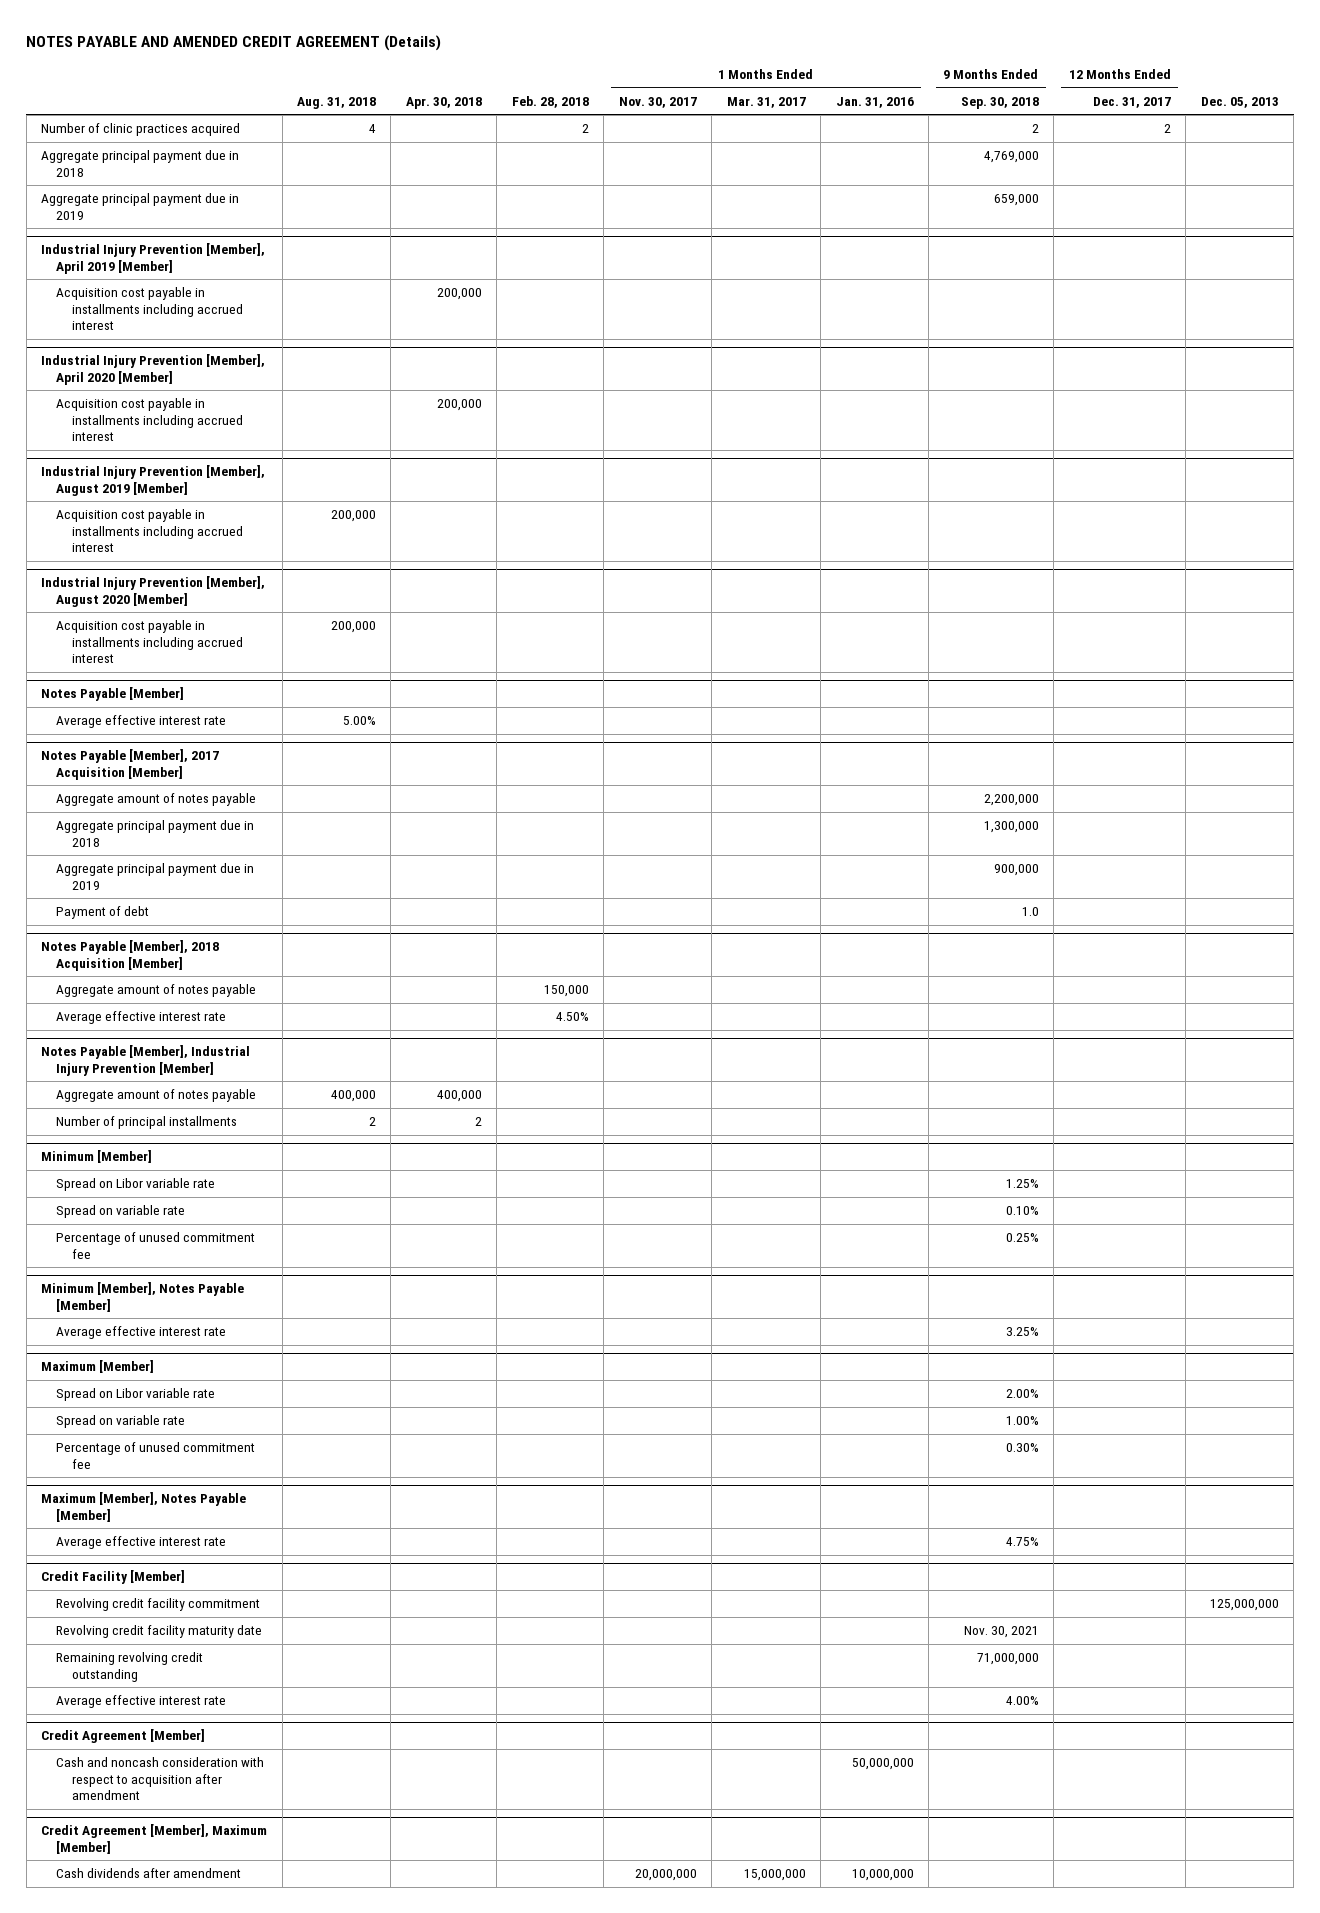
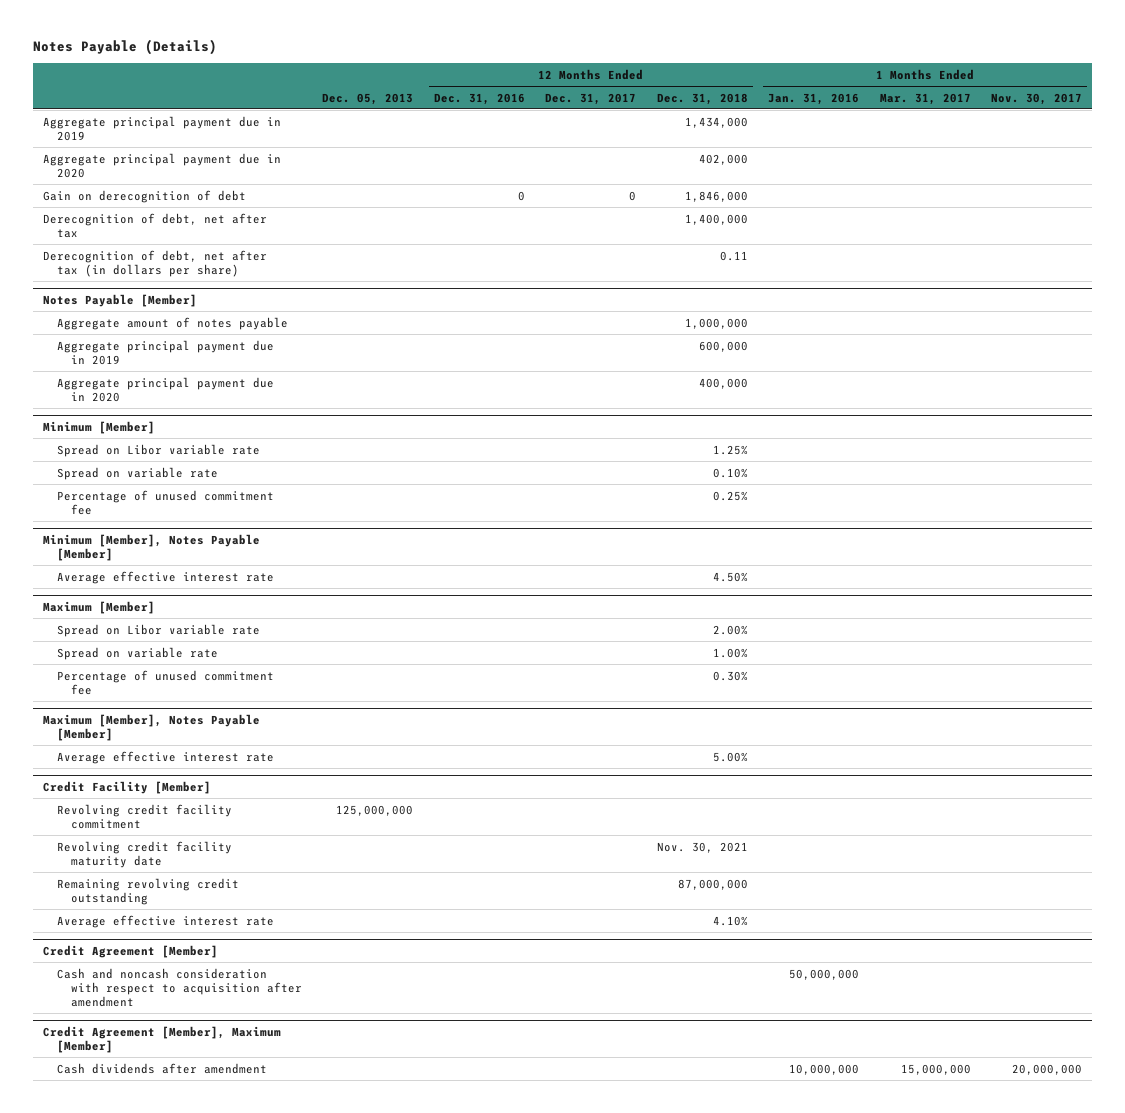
- NOTES PAYABLE AND AMENDED CREDIT AGREEMENT (Details)
+ Notes Payable (Details)
- | Aug. 31, 2018 | Apr. 30, 2018 | Feb. 28, 2018 | 1 Months Ended Nov. 30, 2017 | 1 Months Ended Mar. 31, 2017 | 1 Months Ended Jan. 31, 2016 | 9 Months Ended Sep. 30, 2018 | 12 Months Ended Dec. 31, 2017 | Dec. 05, 2013
+ | Dec. 05, 2013 | 12 Months Ended Dec. 31, 2016 | 12 Months Ended Dec. 31, 2017 | 12 Months Ended Dec. 31, 2018 | 1 Months Ended Jan. 31, 2016 | 1 Months Ended Mar. 31, 2017 | 1 Months Ended Nov. 30, 2017
- Number of clinic practices acquired | 4 | | 2 | | | | 2 | 2 |
- Aggregate principal payment due in 2018 | | | | | | | 4,769,000 | |
- Industrial Injury Prevention [Member], April 2019 [Member]
- Acquisition cost payable in installments including accrued interest | | 200,000 | | | | | | |
- Industrial Injury Prevention [Member], April 2020 [Member]
- Acquisition cost payable in installments including accrued interest | | 200,000 | | | | | | |
- Industrial Injury Prevention [Member], August 2019 [Member]
- Acquisition cost payable in installments including accrued interest | 200,000 | | | | | | | |
- Industrial Injury Prevention [Member], August 2020 [Member]
- Acquisition cost payable in installments including accrued interest | 200,000 | | | | | | | |
+ Aggregate principal payment due in 2020 | | | | 402,000 | | |
+ Gain on derecognition of debt | | 0 | 0 | 1,846,000 | | |
+ Derecognition of debt, net after tax | | | | 1,400,000 | | |
+ Derecognition of debt, net after tax (in dollars per share) | | | | 0.11 | | |
@ Notes Payable [Member]
- Average effective interest rate | 5.00% | | | | | | | |
- Notes Payable [Member], 2017 Acquisition [Member]
- Aggregate amount of notes payable | | | | | | | 2,200,000 | |
- Aggregate principal payment due in 2018 | | | | | | | 1,300,000 | |
- Aggregate principal payment due in 2019 | | | | | | | 900,000 | |
- Payment of debt | | | | | | | 1.0 | |
- Notes Payable [Member], 2018 Acquisition [Member]
- Aggregate amount of notes payable | | | 150,000 | | | | | |
- Average effective interest rate | | | 4.50% | | | | | |
- Notes Payable [Member], Industrial Injury Prevention [Member]
- Aggregate amount of notes payable | 400,000 | 400,000 | | | | | | |
- Number of principal installments | 2 | 2 | | | | | | |
@ Notes Payable [Member]
+ Aggregate amount of notes payable | | | | 1,000,000 | | |
+ Aggregate principal payment due in 2019 | | | | 600,000 | | |
+ Aggregate principal payment due in 2020 | | | | 400,000 | | |

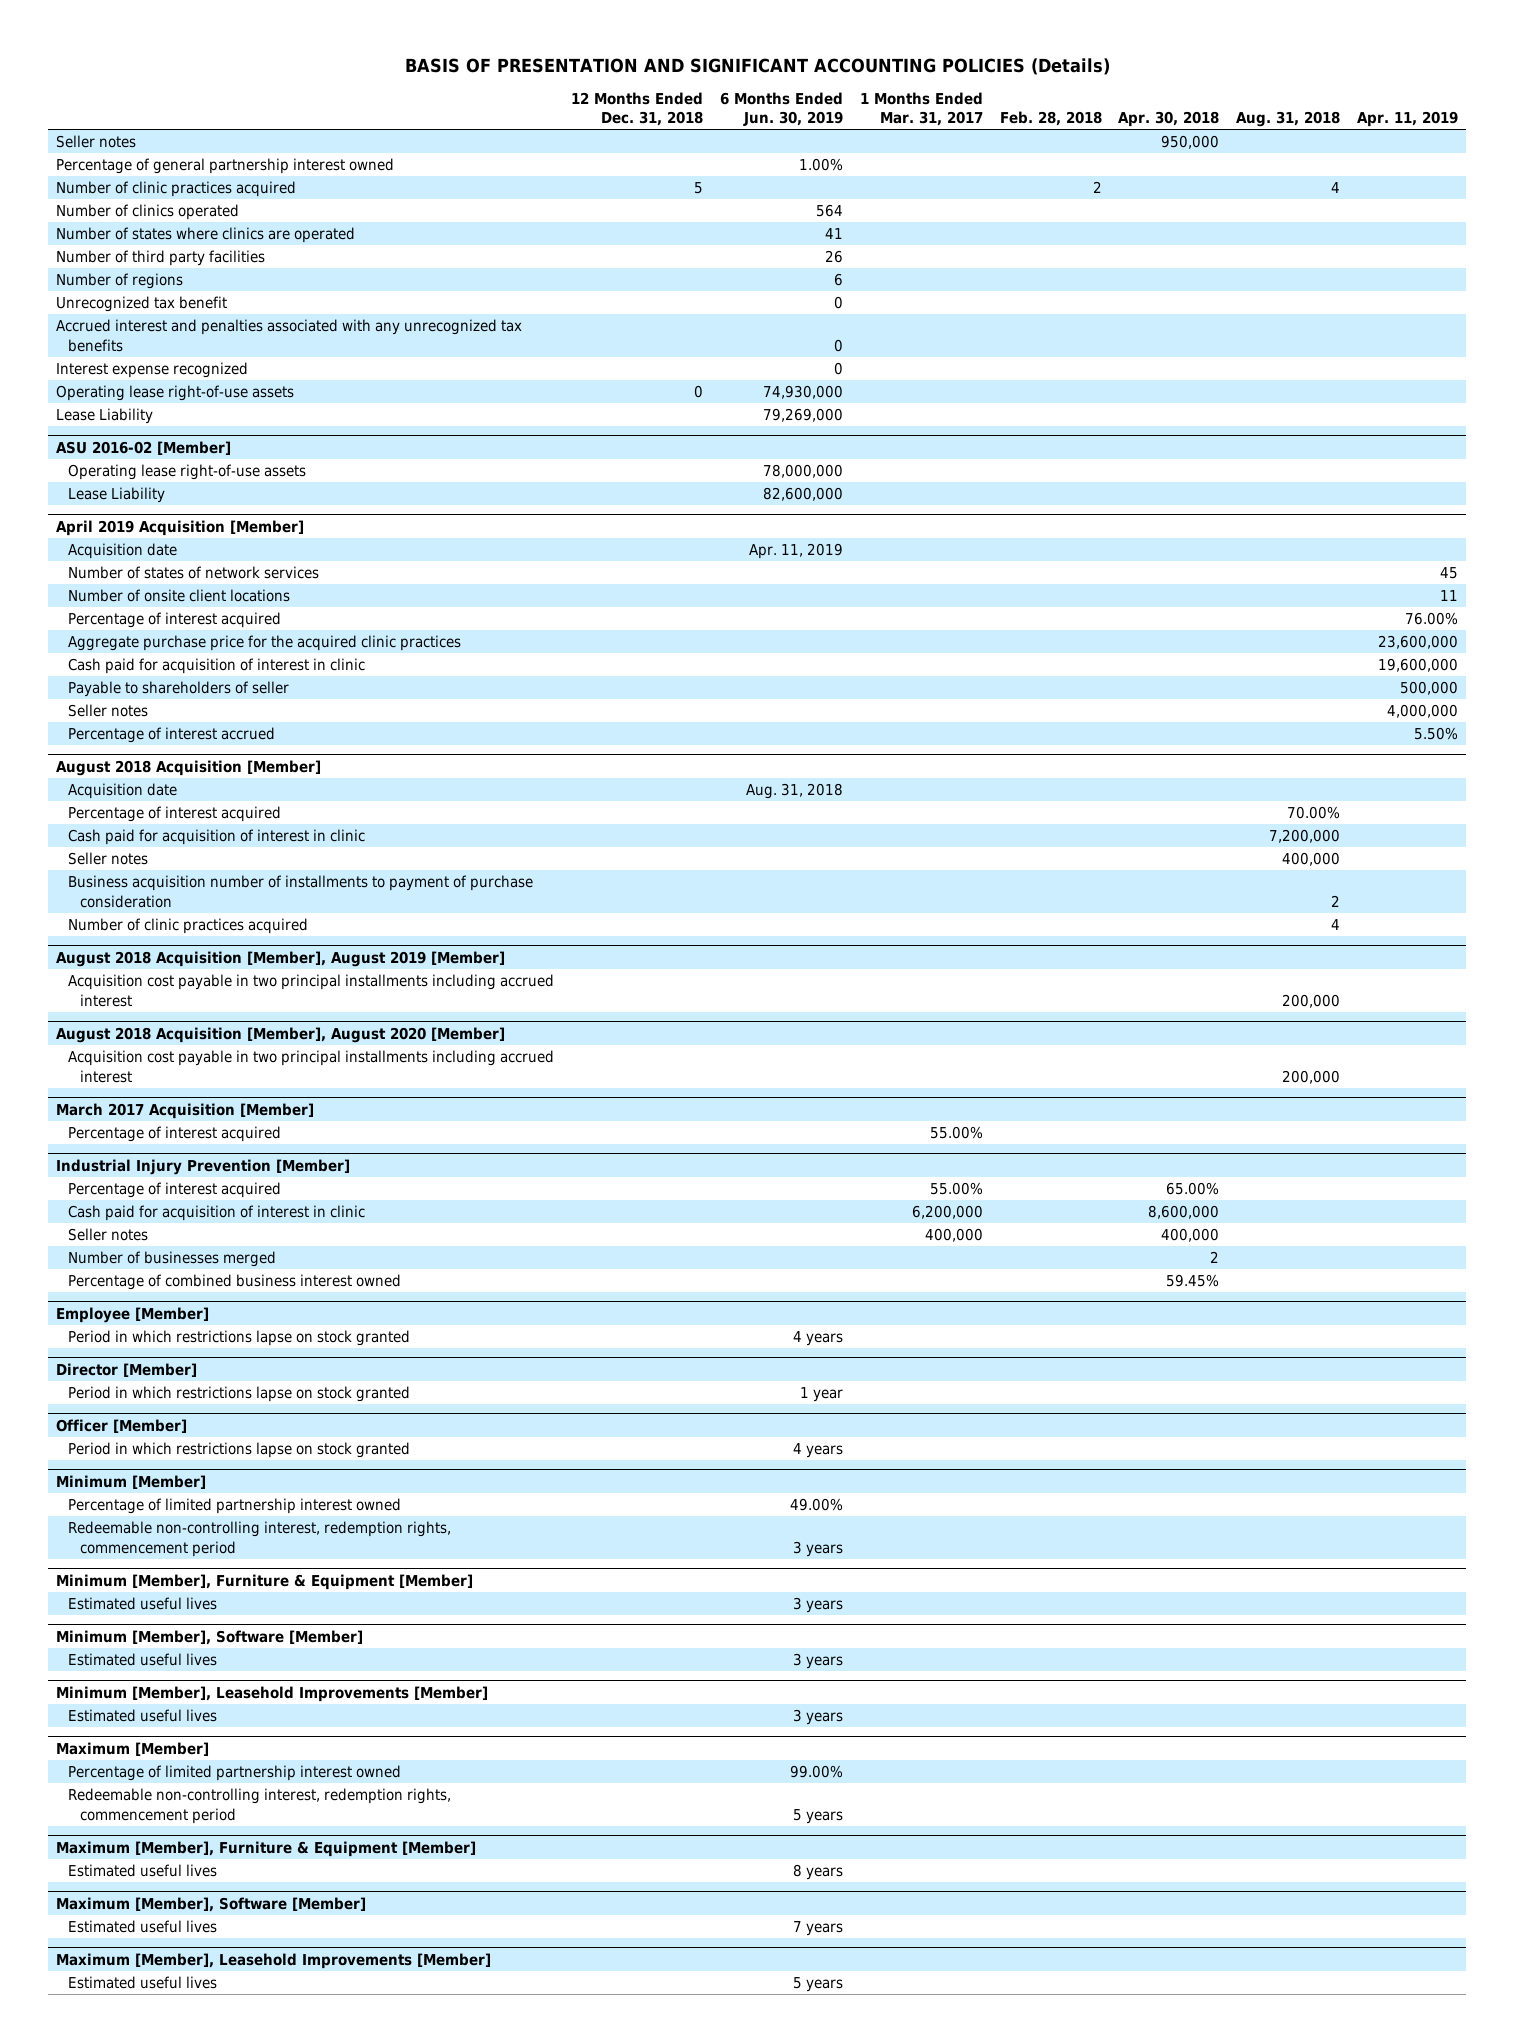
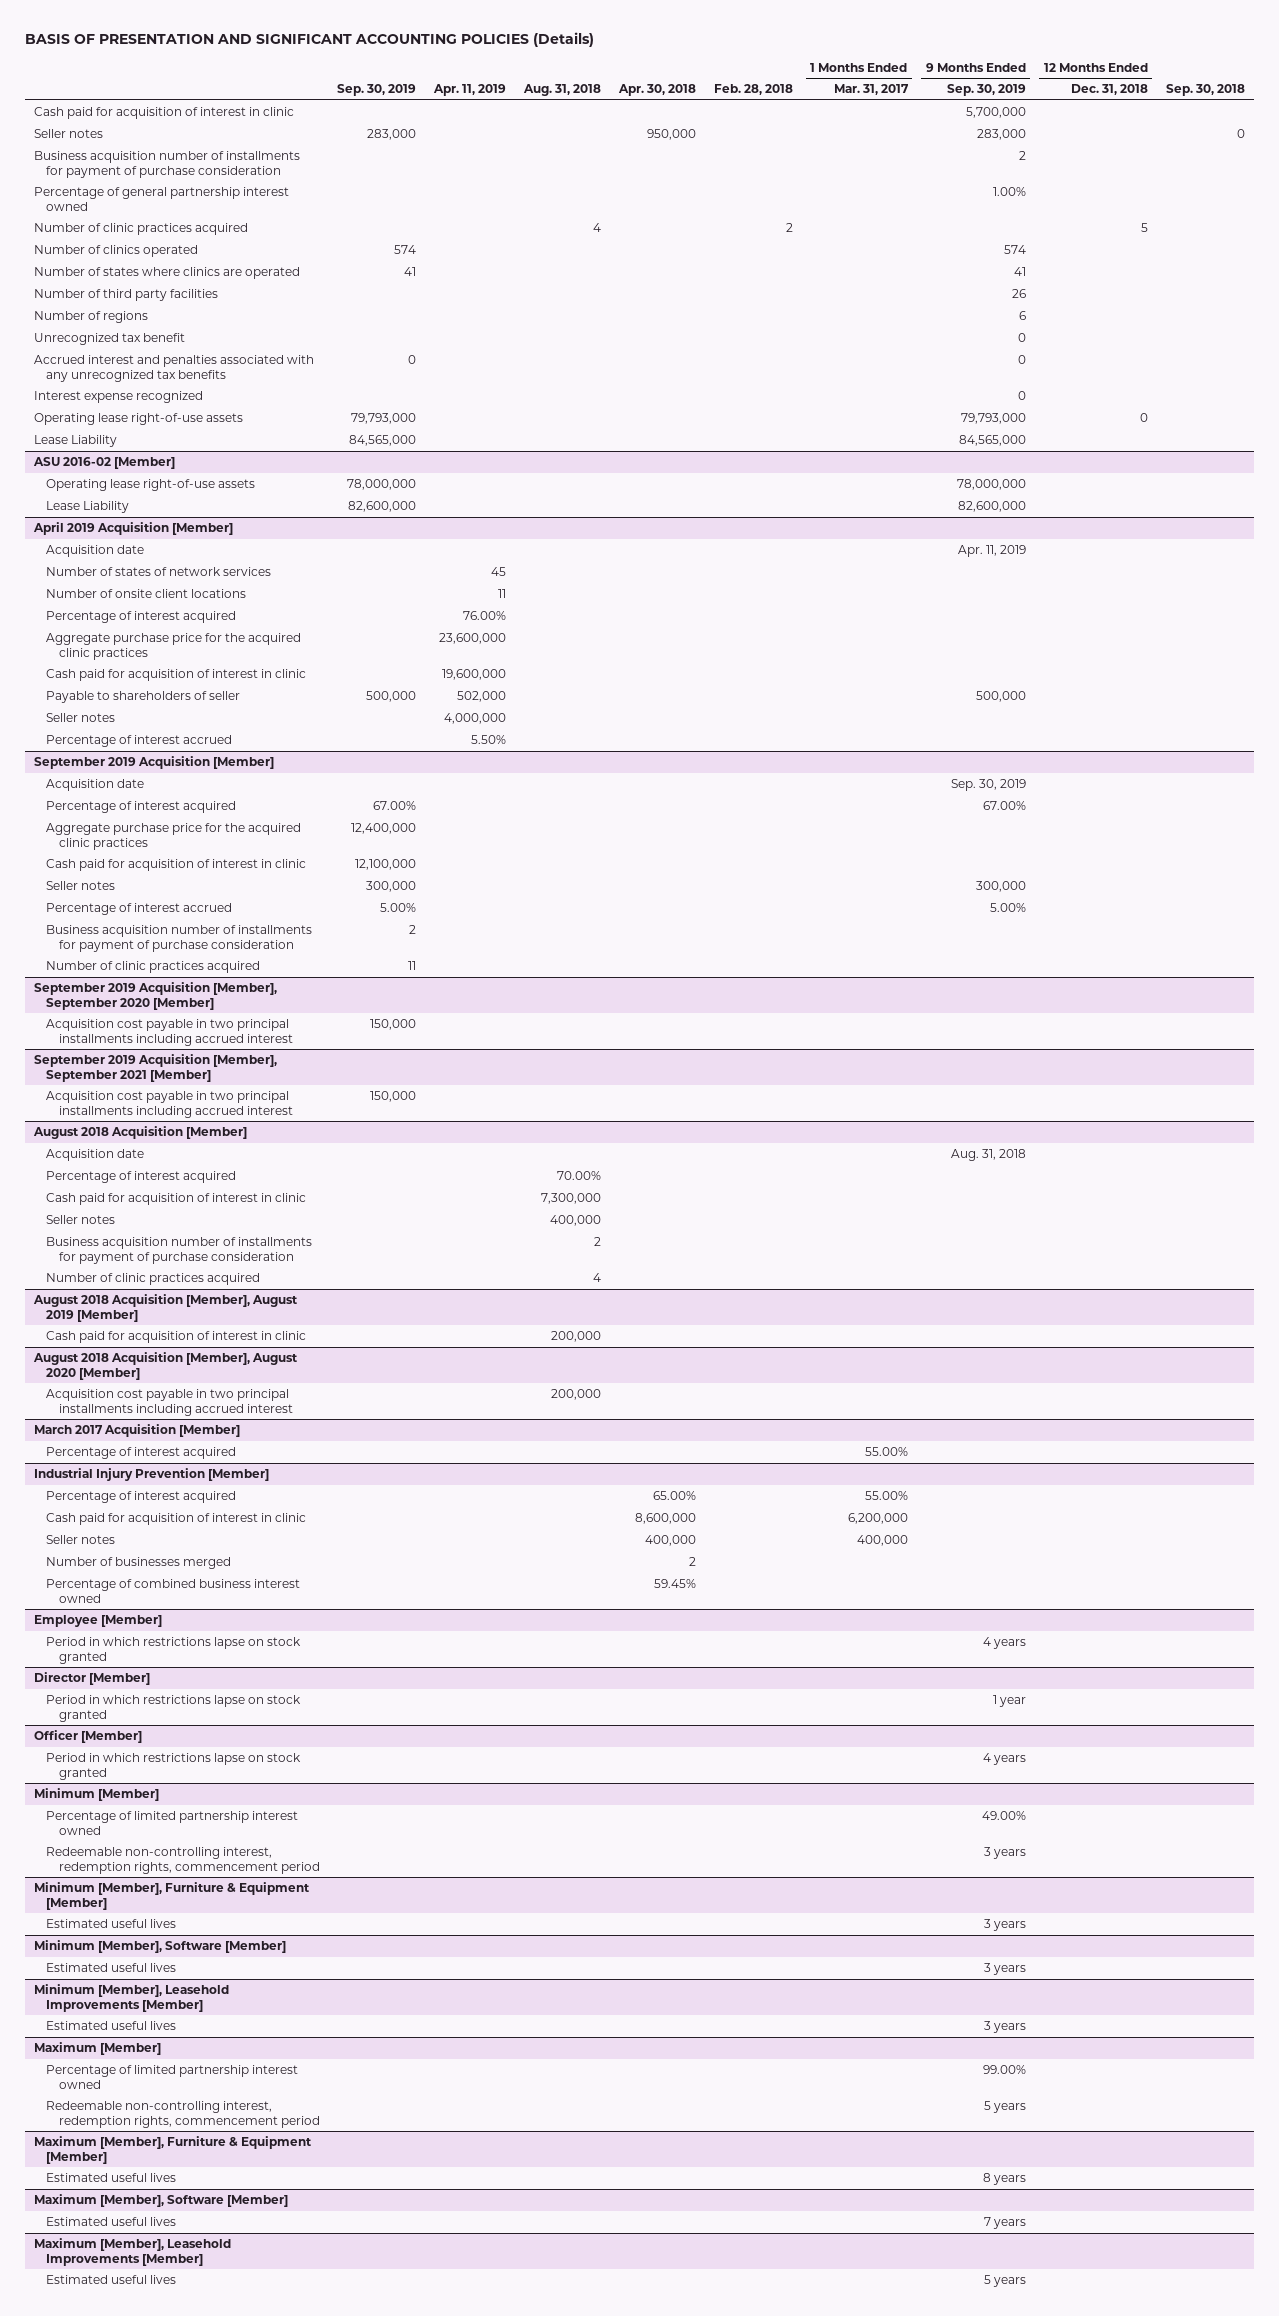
- | 12 Months Ended Dec. 31, 2018 | 6 Months Ended Jun. 30, 2019 | 1 Months Ended Mar. 31, 2017 | Feb. 28, 2018 | Apr. 30, 2018 | Aug. 31, 2018 | Apr. 11, 2019
+ | Sep. 30, 2019 | Apr. 11, 2019 | Aug. 31, 2018 | Apr. 30, 2018 | Feb. 28, 2018 | 1 Months Ended Mar. 31, 2017 | 9 Months Ended Sep. 30, 2019 | 12 Months Ended Dec. 31, 2018 | Sep. 30, 2018
+ Cash paid for acquisition of interest in clinic | | | | | | | 5,700,000 | |
+ Business acquisition number of installments for payment of purchase consideration | | | | | | | 2 | |
@ April 2019 Acquisition [Member]
- Payable to shareholders of seller | | | | | | | 500,000
+ Payable to shareholders of seller | 500,000 | 502,000 | | | | | 500,000 | |
+ September 2019 Acquisition [Member]
+ Acquisition date | | | | | | | Sep. 30, 2019 | |
+ Percentage of interest acquired | 67.00% | | | | | | 67.00% | |
+ Aggregate purchase price for the acquired clinic practices | 12,400,000 | | | | | | | |
+ Cash paid for acquisition of interest in clinic | 12,100,000 | | | | | | | |
+ Seller notes | 300,000 | | | | | | 300,000 | |
+ Percentage of interest accrued | 5.00% | | | | | | 5.00% | |
+ Business acquisition number of installments for payment of purchase consideration | 2 | | | | | | | |
+ Number of clinic practices acquired | 11 | | | | | | | |
+ September 2019 Acquisition [Member], September 2020 [Member]
+ Acquisition cost payable in two principal installments including accrued interest | 150,000 | | | | | | | |
+ September 2019 Acquisition [Member], September 2021 [Member]
+ Acquisition cost payable in two principal installments including accrued interest | 150,000 | | | | | | | |
@ August 2018 Acquisition [Member]
- Cash paid for acquisition of interest in clinic | | | | | | 7,200,000 |
+ Cash paid for acquisition of interest in clinic | | | 7,300,000 | | | | | |
- Business acquisition number of installments to payment of purchase consideration | | | | | | 2 |
+ Business acquisition number of installments for payment of purchase consideration | | | 2 | | | | | |
@ August 2018 Acquisition [Member], August 2019 [Member]
- Acquisition cost payable in two principal installments including accrued interest | | | | | | 200,000 |
+ Cash paid for acquisition of interest in clinic | | | 200,000 | | | | | |

